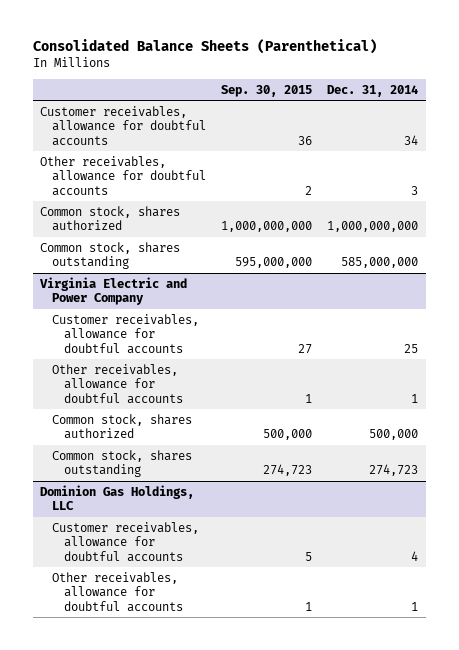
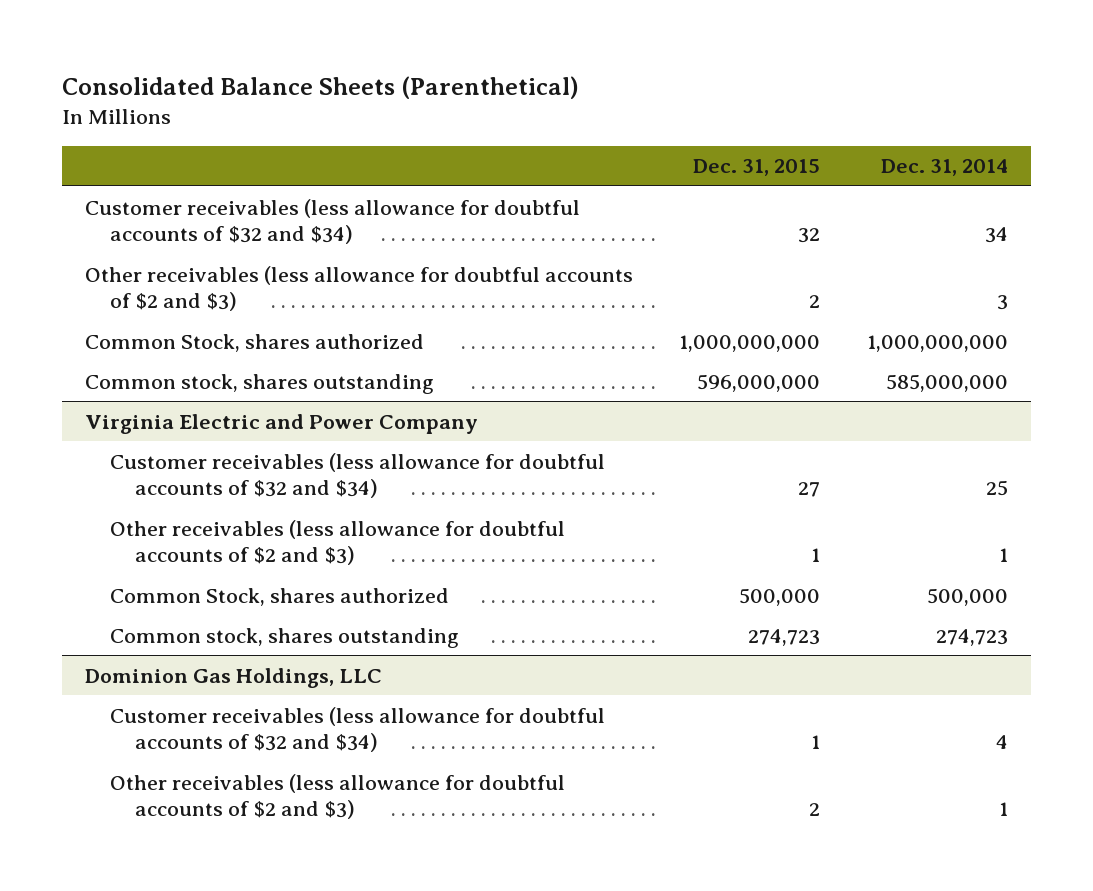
- | Sep. 30, 2015 | Dec. 31, 2014
+ | Dec. 31, 2015 | Dec. 31, 2014
- Customer receivables, allowance for doubtful accounts | 36 | 34
- Other receivables, allowance for doubtful accounts | 2 | 3
- Common stock, shares authorized | 1,000,000,000 | 1,000,000,000
+ Customer receivables (less allowance for doubtful accounts of $32 and $34) | 32 | 34
+ Other receivables (less allowance for doubtful accounts of $2 and $3) | 2 | 3
+ Common Stock, shares authorized | 1,000,000,000 | 1,000,000,000
@ Virginia Electric and Power Company
- Customer receivables, allowance for doubtful accounts | 27 | 25
- Other receivables, allowance for doubtful accounts | 1 | 1
- Common stock, shares authorized | 500,000 | 500,000
+ Customer receivables (less allowance for doubtful accounts of $32 and $34) | 27 | 25
+ Other receivables (less allowance for doubtful accounts of $2 and $3) | 1 | 1
+ Common Stock, shares authorized | 500,000 | 500,000
@ Dominion Gas Holdings, LLC
- Customer receivables, allowance for doubtful accounts | 5 | 4
- Other receivables, allowance for doubtful accounts | 1 | 1
+ Customer receivables (less allowance for doubtful accounts of $32 and $34) | 1 | 4
+ Other receivables (less allowance for doubtful accounts of $2 and $3) | 2 | 1

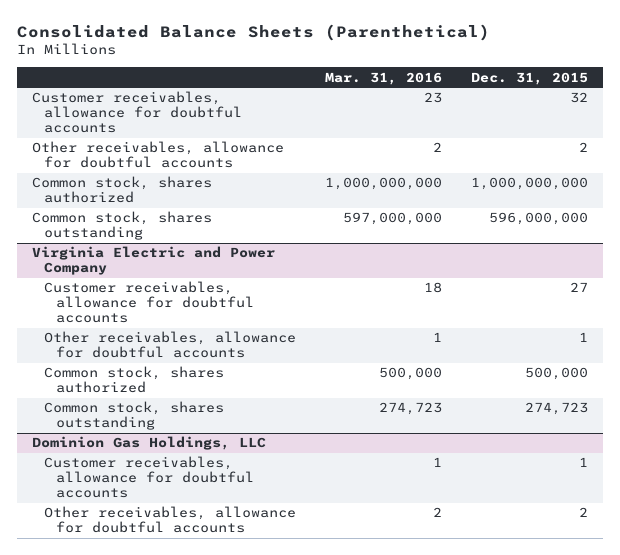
- | Dec. 31, 2015 | Dec. 31, 2014
+ | Mar. 31, 2016 | Dec. 31, 2015
- Customer receivables (less allowance for doubtful accounts of $32 and $34) | 32 | 34
- Other receivables (less allowance for doubtful accounts of $2 and $3) | 2 | 3
- Common Stock, shares authorized | 1,000,000,000 | 1,000,000,000
+ Customer receivables, allowance for doubtful accounts | 23 | 32
+ Other receivables, allowance for doubtful accounts | 2 | 2
+ Common stock, shares authorized | 1,000,000,000 | 1,000,000,000
@ Virginia Electric and Power Company
- Customer receivables (less allowance for doubtful accounts of $32 and $34) | 27 | 25
- Other receivables (less allowance for doubtful accounts of $2 and $3) | 1 | 1
- Common Stock, shares authorized | 500,000 | 500,000
+ Customer receivables, allowance for doubtful accounts | 18 | 27
+ Other receivables, allowance for doubtful accounts | 1 | 1
+ Common stock, shares authorized | 500,000 | 500,000
@ Dominion Gas Holdings, LLC
- Customer receivables (less allowance for doubtful accounts of $32 and $34) | 1 | 4
- Other receivables (less allowance for doubtful accounts of $2 and $3) | 2 | 1
+ Customer receivables, allowance for doubtful accounts | 1 | 1
+ Other receivables, allowance for doubtful accounts | 2 | 2

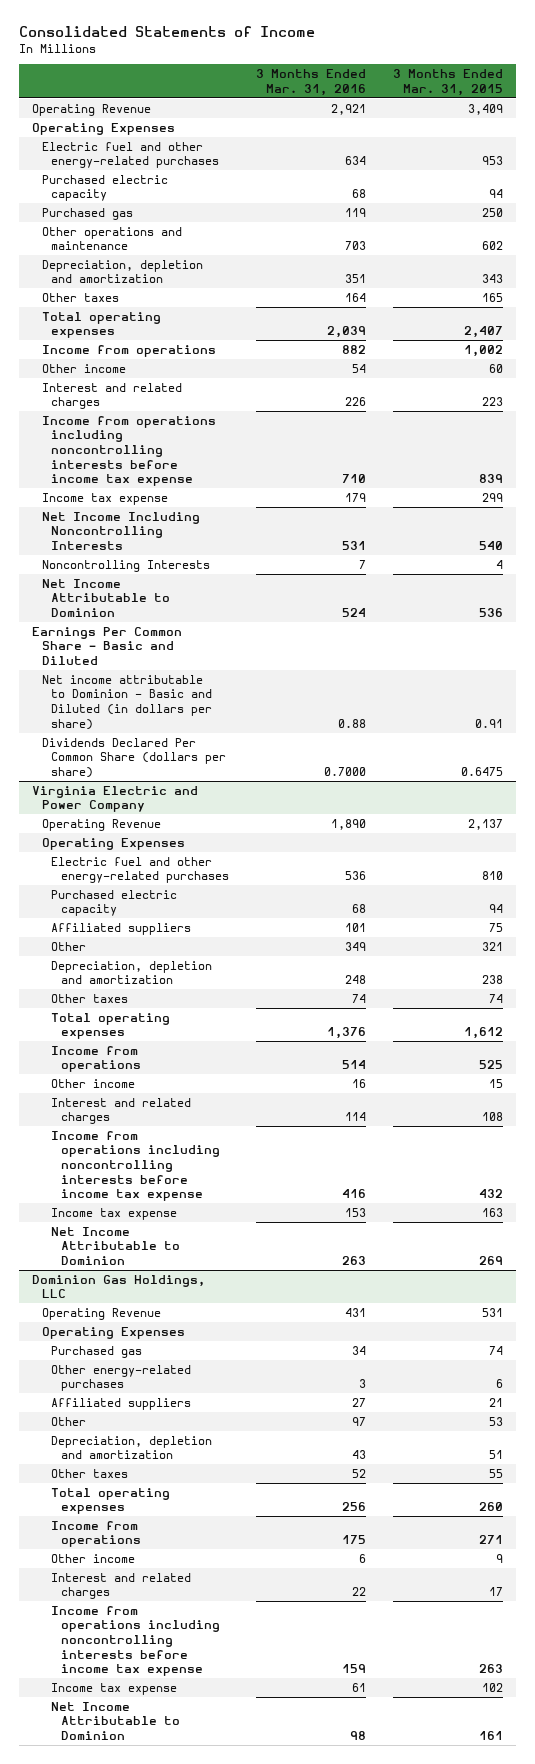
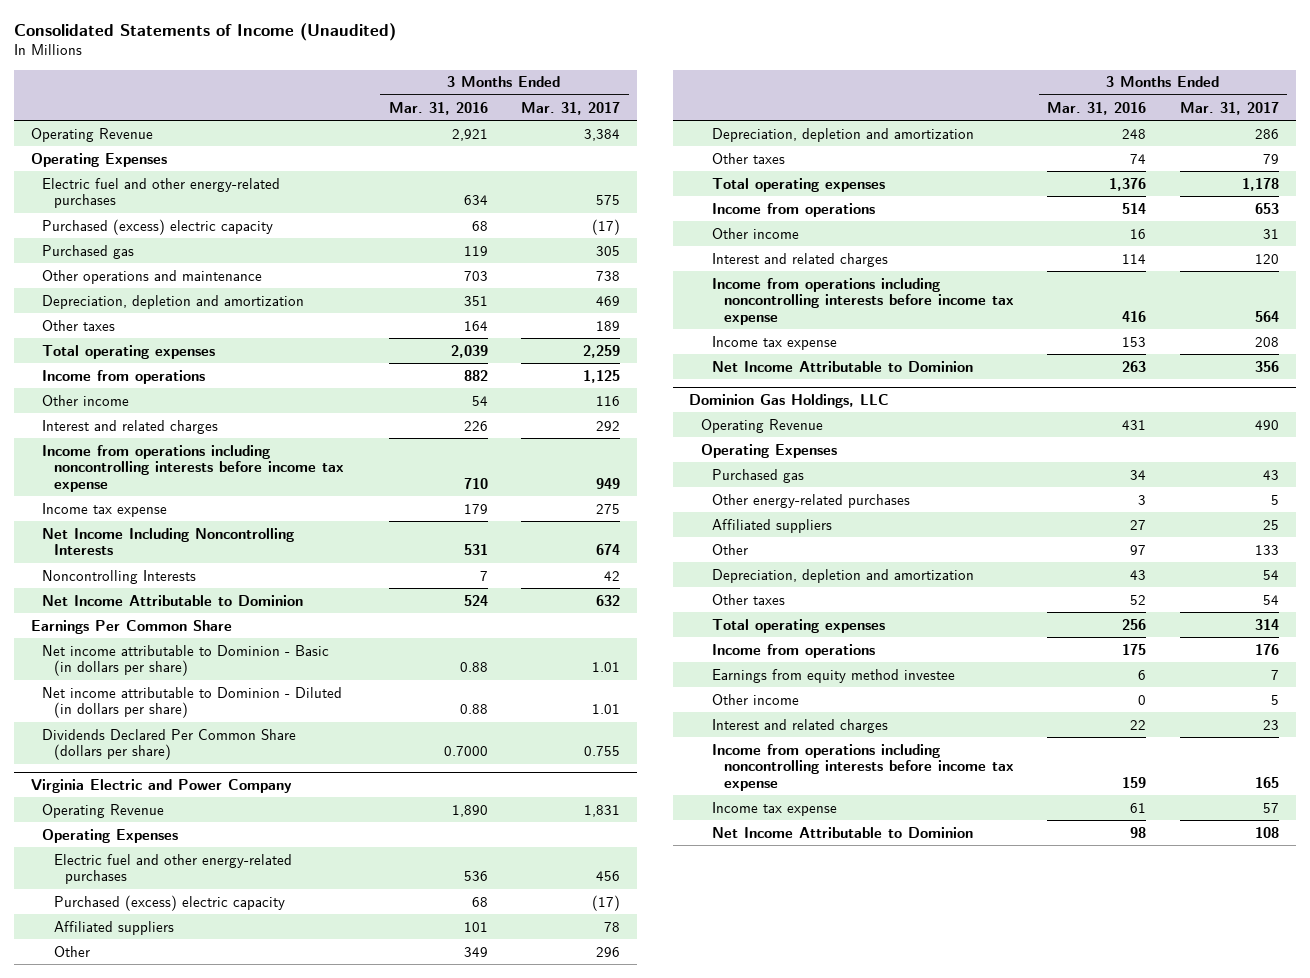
- Consolidated Statements of Income
+ Consolidated Statements of Income (Unaudited)
- | 3 Months Ended Mar. 31, 2016 | 3 Months Ended Mar. 31, 2015
+ | 3 Months Ended Mar. 31, 2016 | 3 Months Ended Mar. 31, 2017
- Purchased electric capacity | 68 | 94
+ Purchased (excess) electric capacity | 68 | (17)
- Earnings Per Common Share - Basic and Diluted
- Net income attributable to Dominion - Basic and Diluted (in dollars per share) | 0.88 | 0.91
+ Earnings Per Common Share
+ Net income attributable to Dominion - Basic (in dollars per share) | 0.88 | 1.01
+ Net income attributable to Dominion - Diluted (in dollars per share) | 0.88 | 1.01
@ Virginia Electric and Power Company
- Purchased electric capacity | 68 | 94
+ Purchased (excess) electric capacity | 68 | (17)
@ Dominion Gas Holdings, LLC
- Other income | 6 | 9
+ Earnings from equity method investee | 6 | 7
+ Other income | 0 | 5

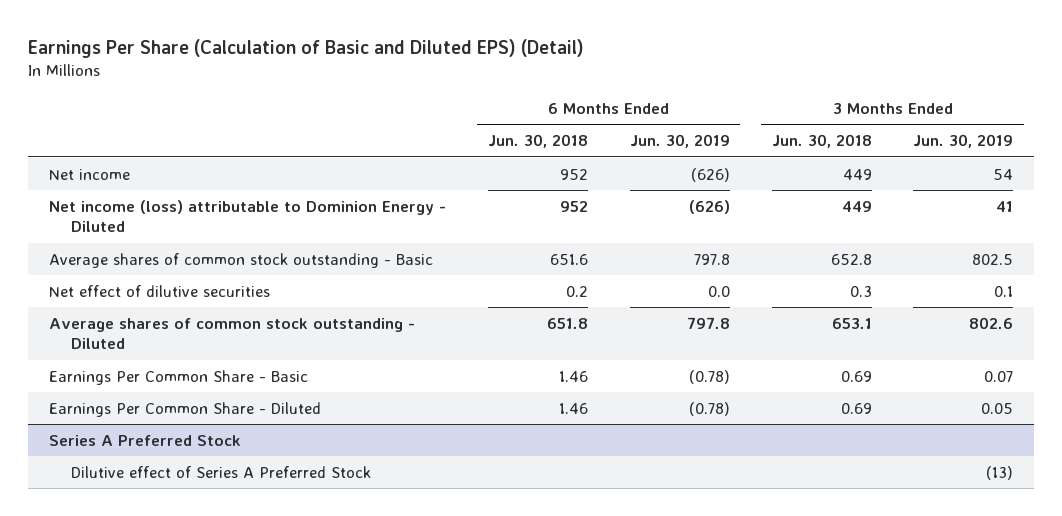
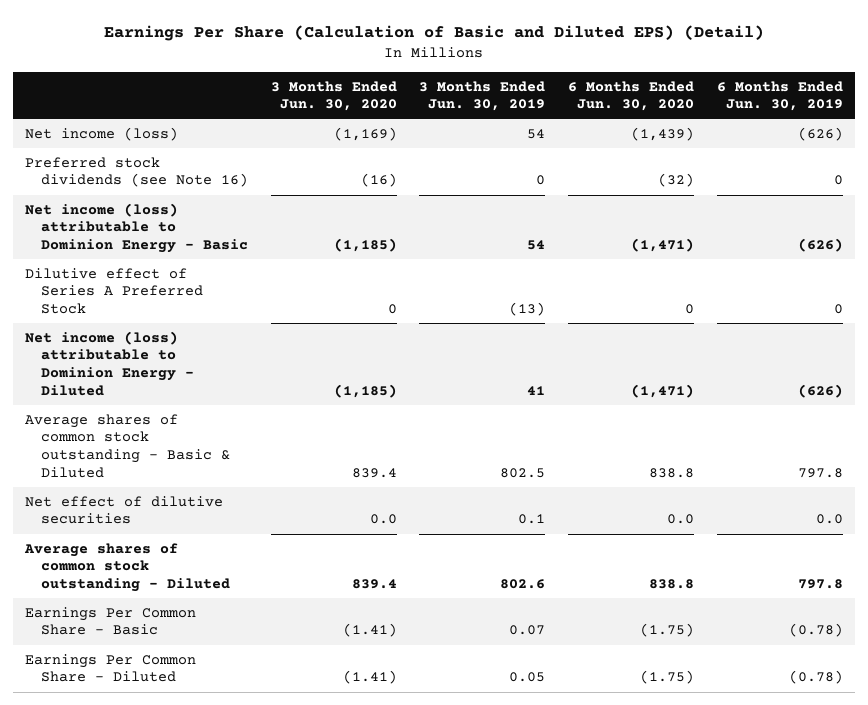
- | 6 Months Ended Jun. 30, 2018 | 6 Months Ended Jun. 30, 2019 | 3 Months Ended Jun. 30, 2018 | 3 Months Ended Jun. 30, 2019
+ | 3 Months Ended Jun. 30, 2020 | 3 Months Ended Jun. 30, 2019 | 6 Months Ended Jun. 30, 2020 | 6 Months Ended Jun. 30, 2019
- Net income | 952 | (626) | 449 | 54
+ Net income (loss) | (1,169) | 54 | (1,439) | (626)
+ Preferred stock dividends (see Note 16) | (16) | 0 | (32) | 0
+ Net income (loss) attributable to Dominion Energy - Basic | (1,185) | 54 | (1,471) | (626)
+ Dilutive effect of Series A Preferred Stock | 0 | (13) | 0 | 0
- Average shares of common stock outstanding - Basic | 651.6 | 797.8 | 652.8 | 802.5
+ Average shares of common stock outstanding - Basic & Diluted | 839.4 | 802.5 | 838.8 | 797.8
- Series A Preferred Stock
- Dilutive effect of Series A Preferred Stock | | | | (13)

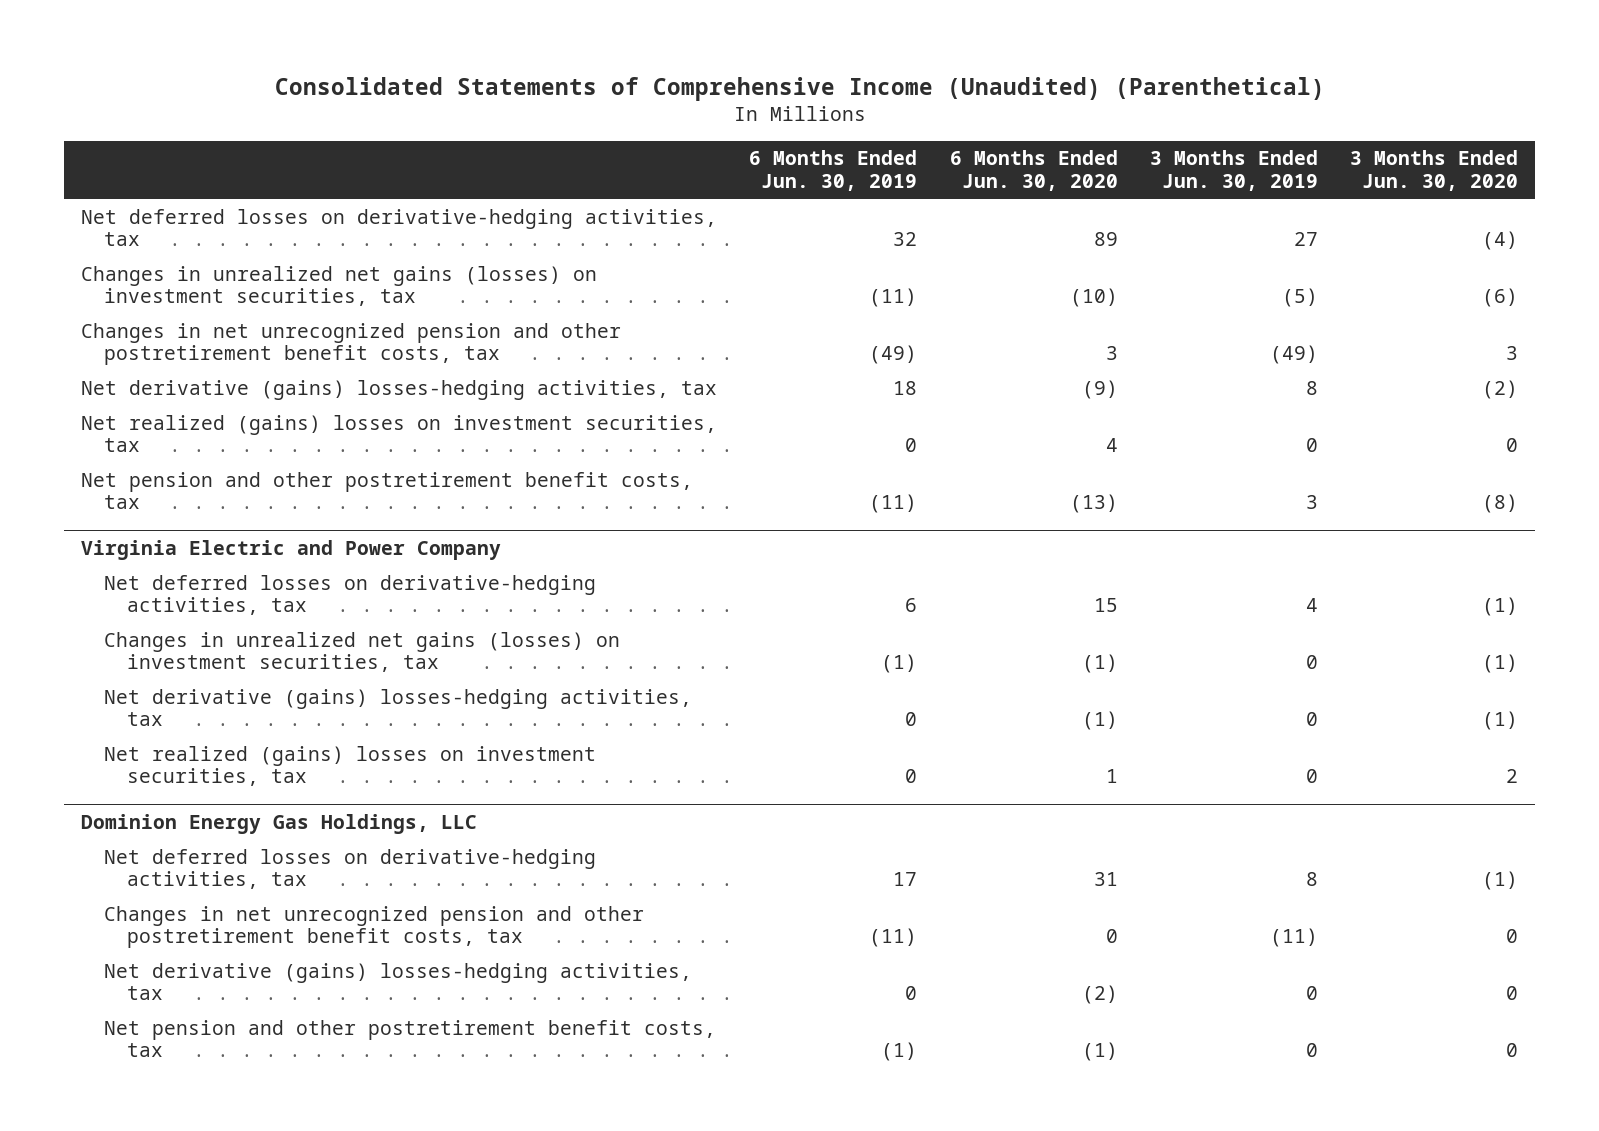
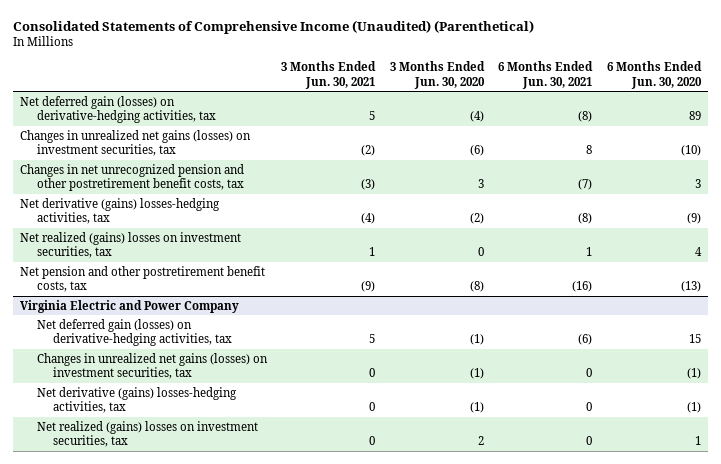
- | 6 Months Ended Jun. 30, 2019 | 6 Months Ended Jun. 30, 2020 | 3 Months Ended Jun. 30, 2019 | 3 Months Ended Jun. 30, 2020
+ | 3 Months Ended Jun. 30, 2021 | 3 Months Ended Jun. 30, 2020 | 6 Months Ended Jun. 30, 2021 | 6 Months Ended Jun. 30, 2020
- Net deferred losses on derivative-hedging activities, tax | 32 | 89 | 27 | (4)
+ Net deferred gain (losses) on derivative-hedging activities, tax | 5 | (4) | (8) | 89
@ Virginia Electric and Power Company
- Net deferred losses on derivative-hedging activities, tax | 6 | 15 | 4 | (1)
+ Net deferred gain (losses) on derivative-hedging activities, tax | 5 | (1) | (6) | 15
- Dominion Energy Gas Holdings, LLC
- Net deferred losses on derivative-hedging activities, tax | 17 | 31 | 8 | (1)
- Changes in net unrecognized pension and other postretirement benefit costs, tax | (11) | 0 | (11) | 0
- Net derivative (gains) losses-hedging activities, tax | 0 | (2) | 0 | 0
- Net pension and other postretirement benefit costs, tax | (1) | (1) | 0 | 0

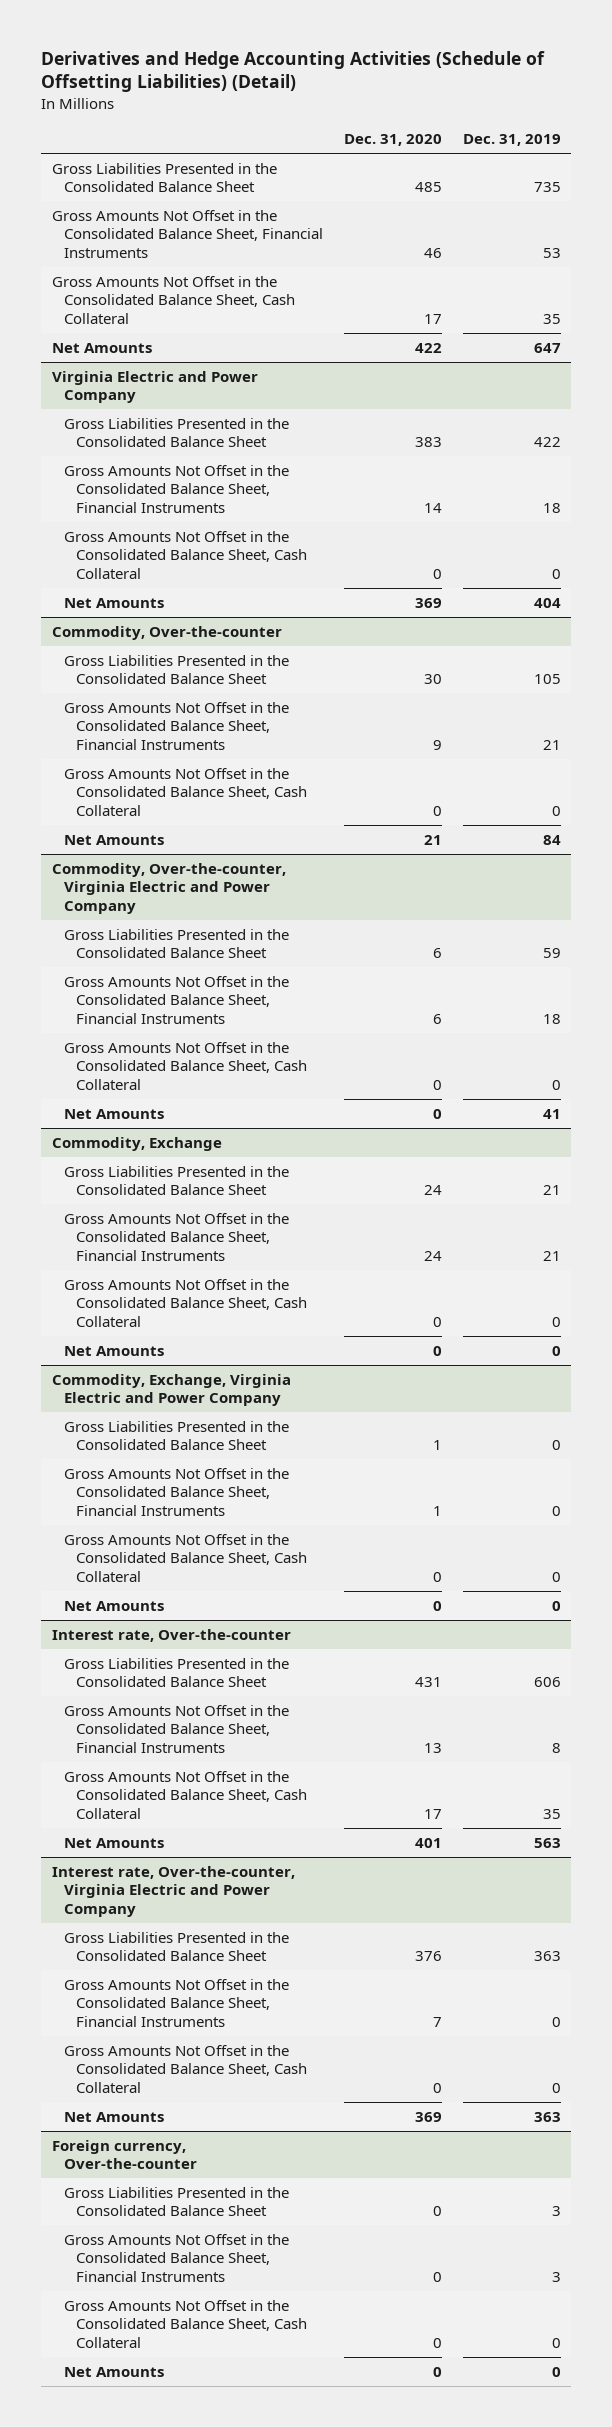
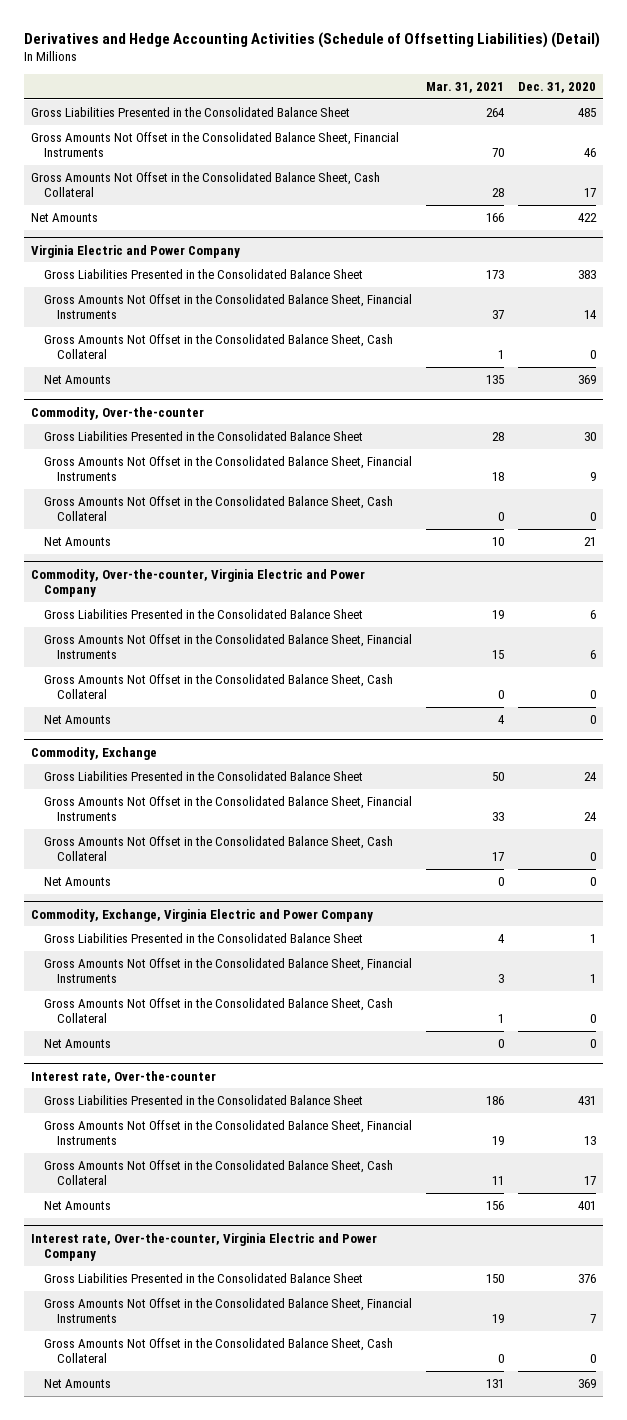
- | Dec. 31, 2020 | Dec. 31, 2019
+ | Mar. 31, 2021 | Dec. 31, 2020
- Foreign currency, Over-the-counter
- Gross Liabilities Presented in the Consolidated Balance Sheet | 0 | 3
- Gross Amounts Not Offset in the Consolidated Balance Sheet, Financial Instruments | 0 | 3
- Gross Amounts Not Offset in the Consolidated Balance Sheet, Cash Collateral | 0 | 0
- Net Amounts | 0 | 0

